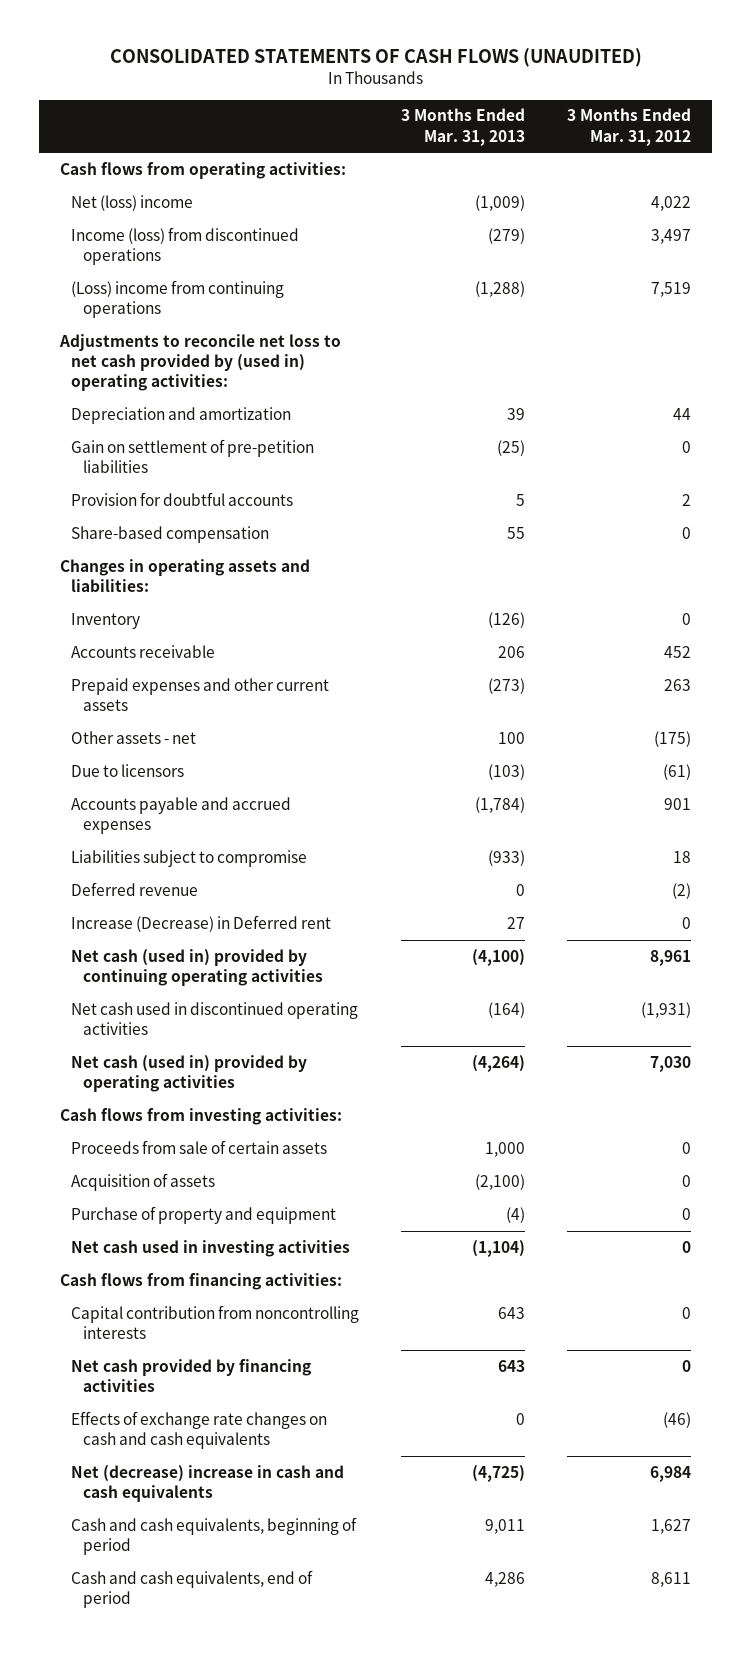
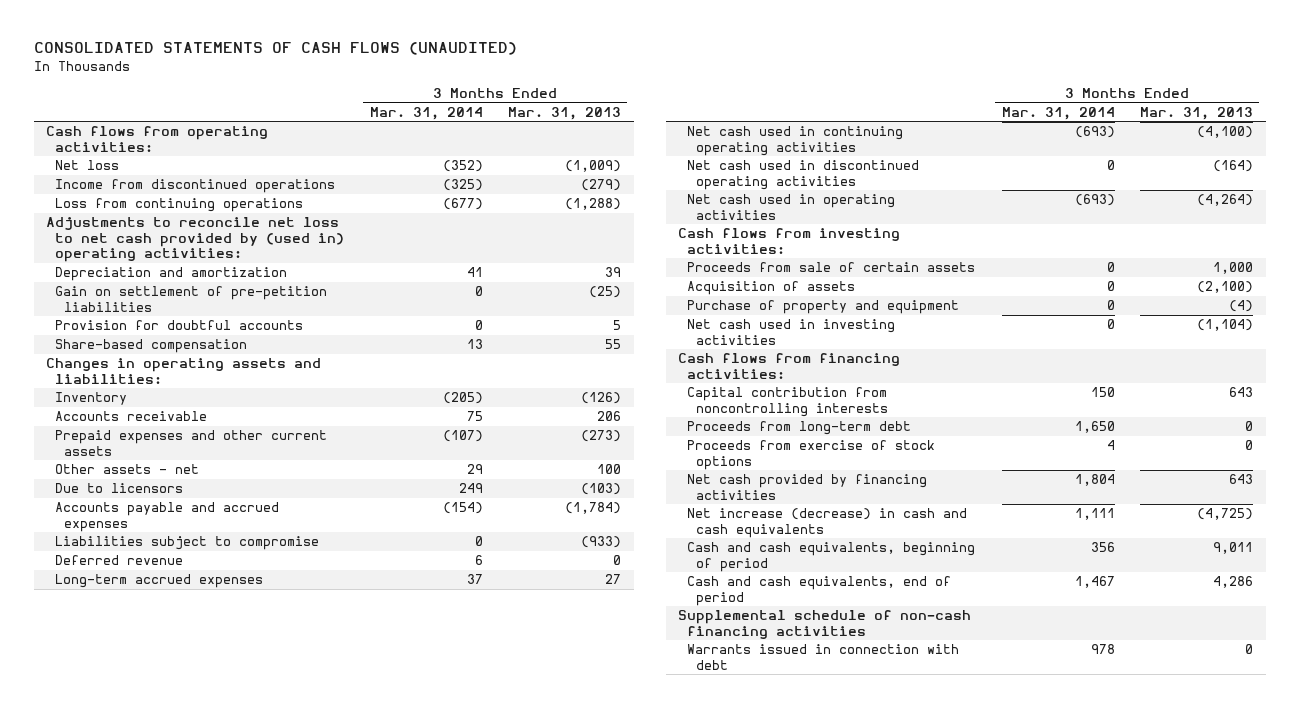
- | 3 Months Ended Mar. 31, 2013 | 3 Months Ended Mar. 31, 2012
+ | 3 Months Ended Mar. 31, 2014 | 3 Months Ended Mar. 31, 2013
- Net (loss) income | (1,009) | 4,022
- Income (loss) from discontinued operations | (279) | 3,497
- (Loss) income from continuing operations | (1,288) | 7,519
+ Net loss | (352) | (1,009)
+ Income from discontinued operations | (325) | (279)
+ Loss from continuing operations | (677) | (1,288)
- Increase (Decrease) in Deferred rent | 27 | 0
- Net cash (used in) provided by continuing operating activities | (4,100) | 8,961
+ Long-term accrued expenses | 37 | 27
+ Net cash used in continuing operating activities | (693) | (4,100)
- Net cash (used in) provided by operating activities | (4,264) | 7,030
+ Net cash used in operating activities | (693) | (4,264)
+ Proceeds from long-term debt | 1,650 | 0
+ Proceeds from exercise of stock options | 4 | 0
- Effects of exchange rate changes on cash and cash equivalents | 0 | (46)
- Net (decrease) increase in cash and cash equivalents | (4,725) | 6,984
+ Net increase (decrease) in cash and cash equivalents | 1,111 | (4,725)
+ Supplemental schedule of non-cash financing activities
+ Warrants issued in connection with debt | 978 | 0

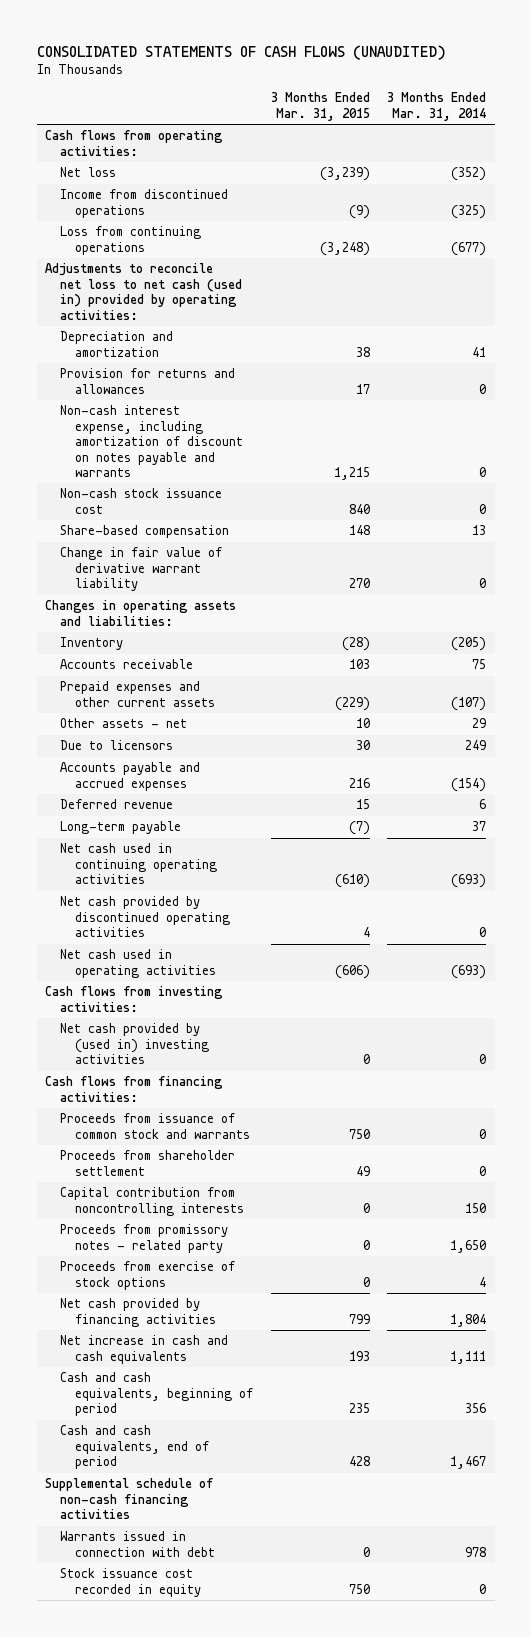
- | 3 Months Ended Mar. 31, 2014 | 3 Months Ended Mar. 31, 2013
+ | 3 Months Ended Mar. 31, 2015 | 3 Months Ended Mar. 31, 2014
- Adjustments to reconcile net loss to net cash provided by (used in) operating activities:
+ Adjustments to reconcile net loss to net cash (used in) provided by operating activities:
- Gain on settlement of pre-petition liabilities | 0 | (25)
- Provision for doubtful accounts | 0 | 5
+ Provision for returns and allowances | 17 | 0
+ Non-cash interest expense, including amortization of discount on notes payable and warrants | 1,215 | 0
+ Non-cash stock issuance cost | 840 | 0
+ Change in fair value of derivative warrant liability | 270 | 0
- Liabilities subject to compromise | 0 | (933)
- Long-term accrued expenses | 37 | 27
+ Long-term payable | (7) | 37
- Net cash used in discontinued operating activities | 0 | (164)
+ Net cash provided by discontinued operating activities | 4 | 0
- Proceeds from sale of certain assets | 0 | 1,000
- Acquisition of assets | 0 | (2,100)
- Purchase of property and equipment | 0 | (4)
- Net cash used in investing activities | 0 | (1,104)
+ Net cash provided by (used in) investing activities | 0 | 0
+ Proceeds from issuance of common stock and warrants | 750 | 0
+ Proceeds from shareholder settlement | 49 | 0
- Proceeds from long-term debt | 1,650 | 0
+ Proceeds from promissory notes - related party | 0 | 1,650
- Net increase (decrease) in cash and cash equivalents | 1,111 | (4,725)
+ Net increase in cash and cash equivalents | 193 | 1,111
+ Stock issuance cost recorded in equity | 750 | 0

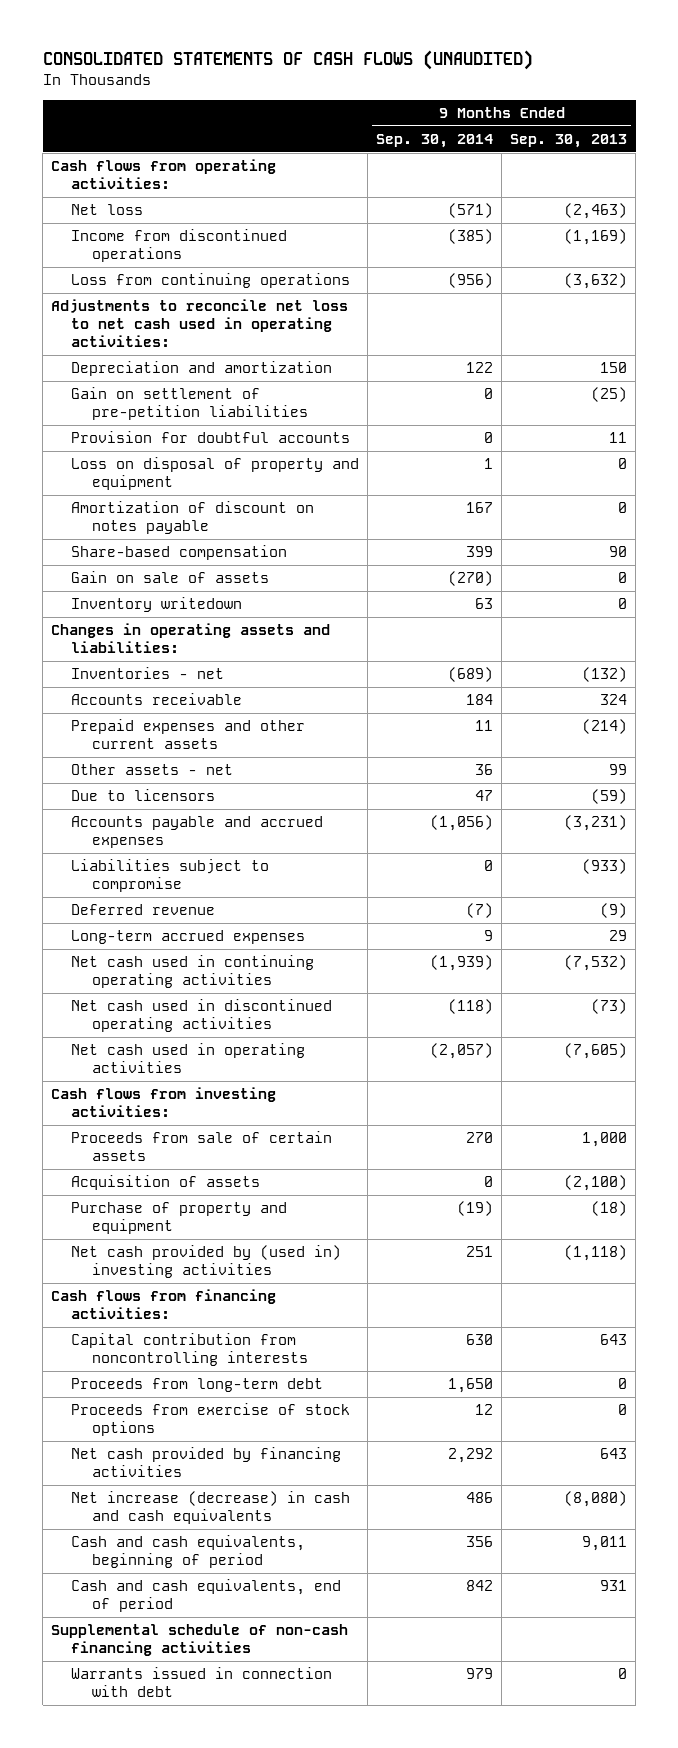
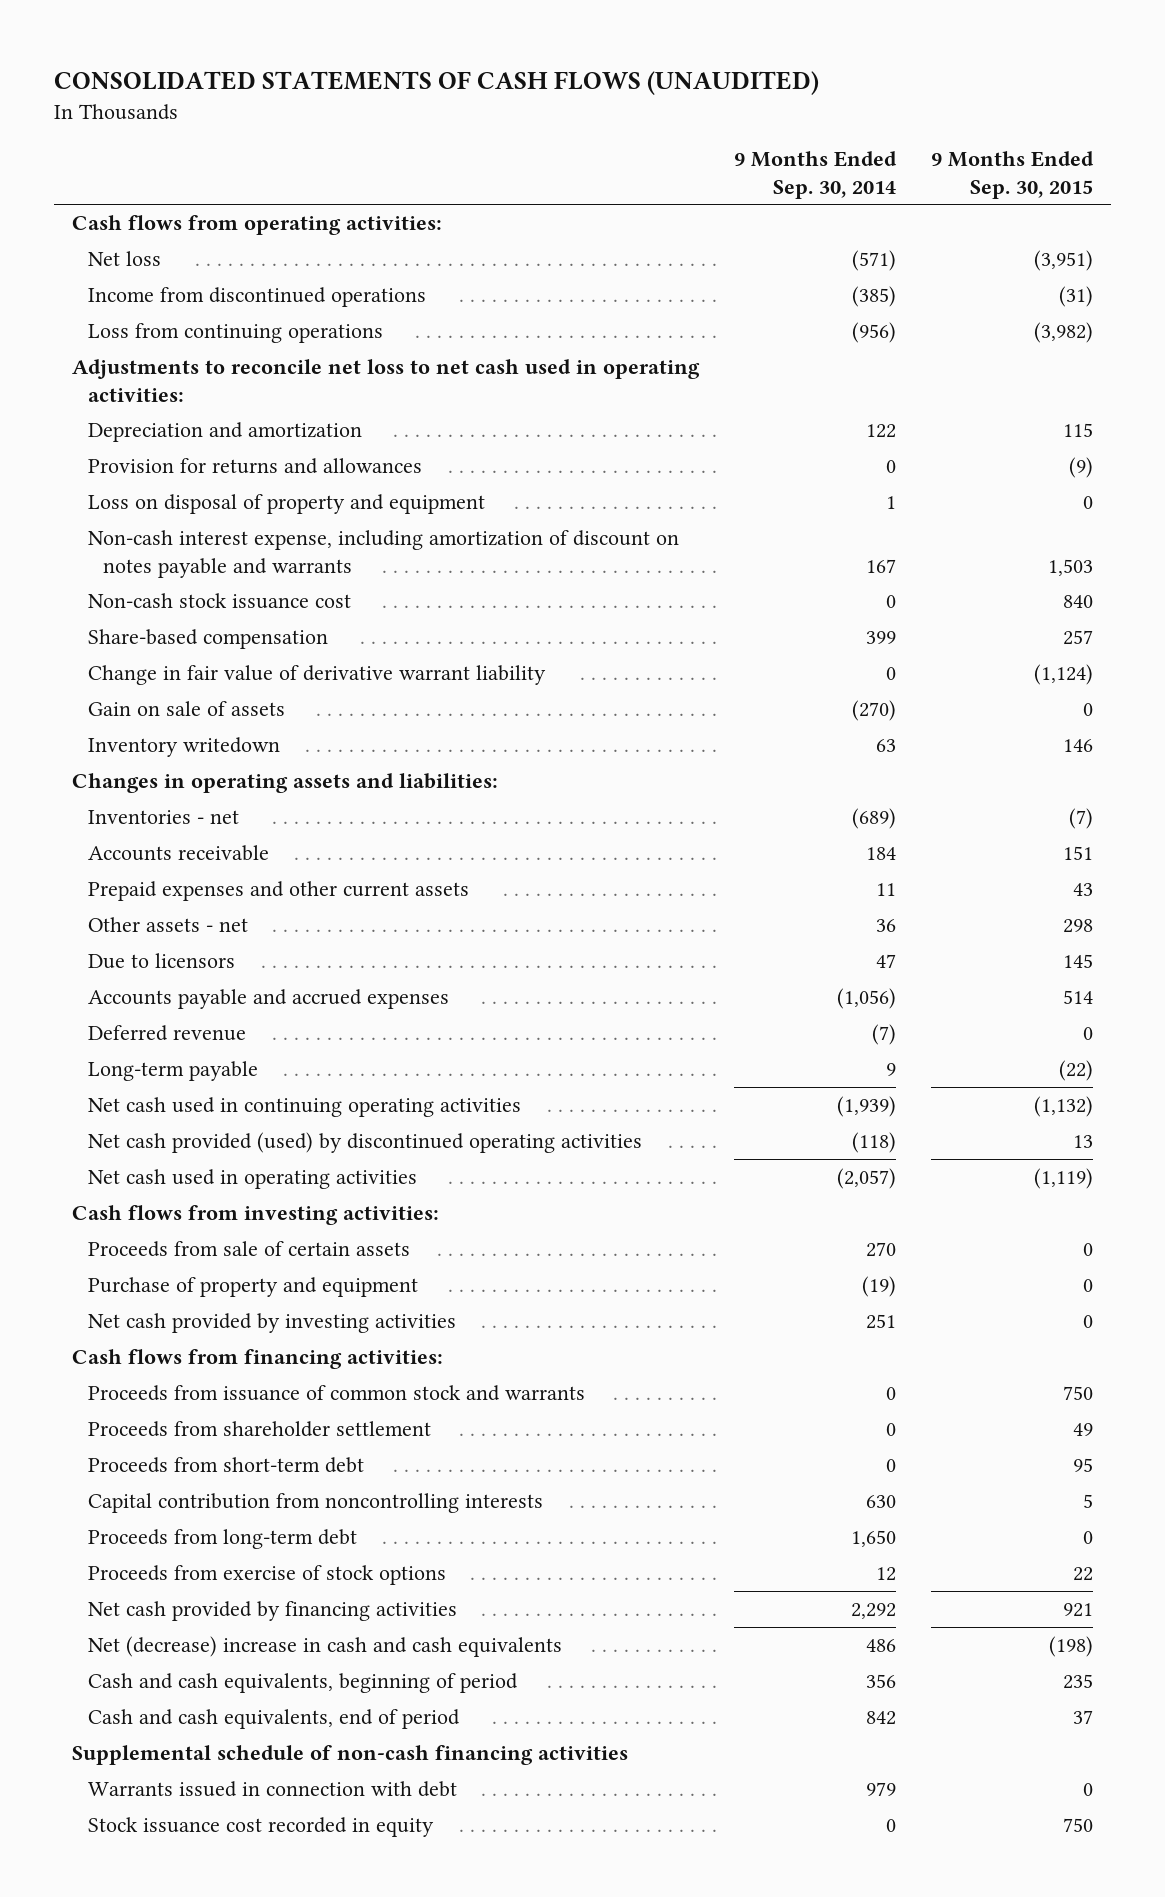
- | 9 Months Ended Sep. 30, 2014 | 9 Months Ended Sep. 30, 2013
+ | 9 Months Ended Sep. 30, 2014 | 9 Months Ended Sep. 30, 2015
- Gain on settlement of pre-petition liabilities | 0 | (25)
- Provision for doubtful accounts | 0 | 11
+ Provision for returns and allowances | 0 | (9)
- Amortization of discount on notes payable | 167 | 0
+ Non-cash interest expense, including amortization of discount on notes payable and warrants | 167 | 1,503
+ Non-cash stock issuance cost | 0 | 840
+ Change in fair value of derivative warrant liability | 0 | (1,124)
- Liabilities subject to compromise | 0 | (933)
- Long-term accrued expenses | 9 | 29
+ Long-term payable | 9 | (22)
- Net cash used in discontinued operating activities | (118) | (73)
+ Net cash provided (used) by discontinued operating activities | (118) | 13
- Acquisition of assets | 0 | (2,100)
- Net cash provided by (used in) investing activities | 251 | (1,118)
+ Net cash provided by investing activities | 251 | 0
+ Proceeds from issuance of common stock and warrants | 0 | 750
+ Proceeds from shareholder settlement | 0 | 49
+ Proceeds from short-term debt | 0 | 95
- Net increase (decrease) in cash and cash equivalents | 486 | (8,080)
+ Net (decrease) increase in cash and cash equivalents | 486 | (198)
+ Stock issuance cost recorded in equity | 0 | 750

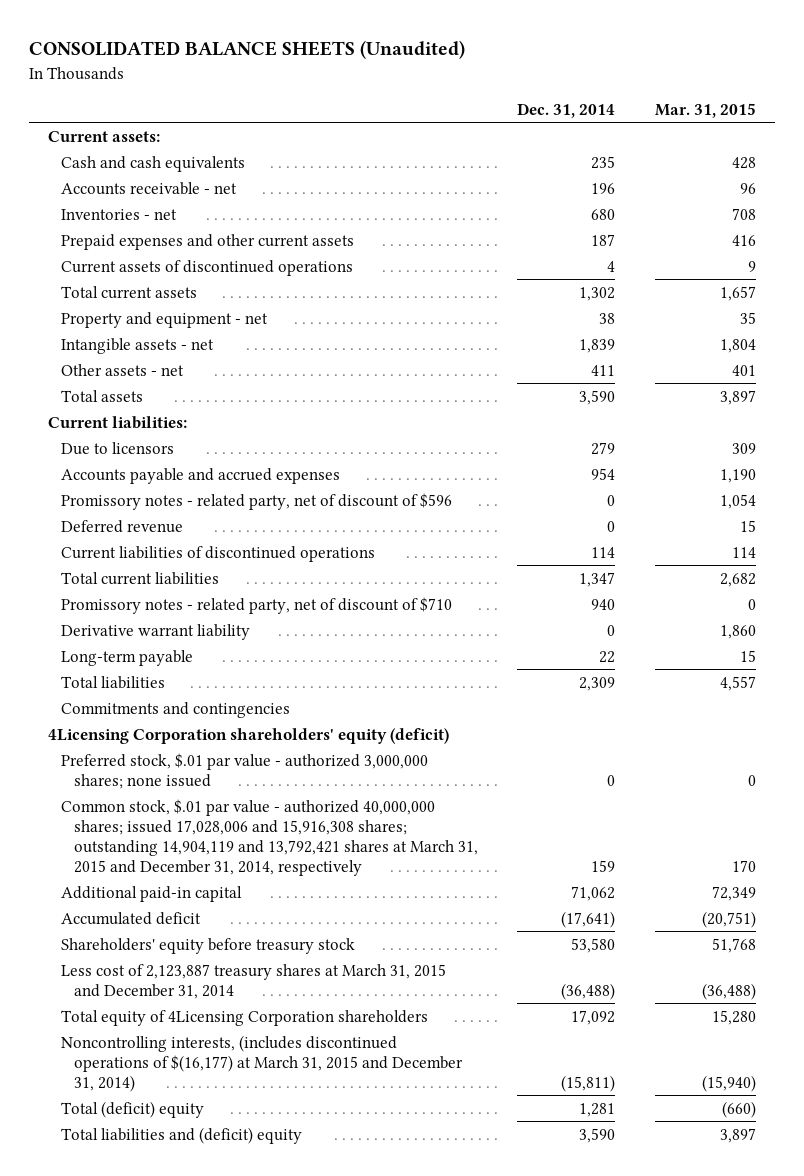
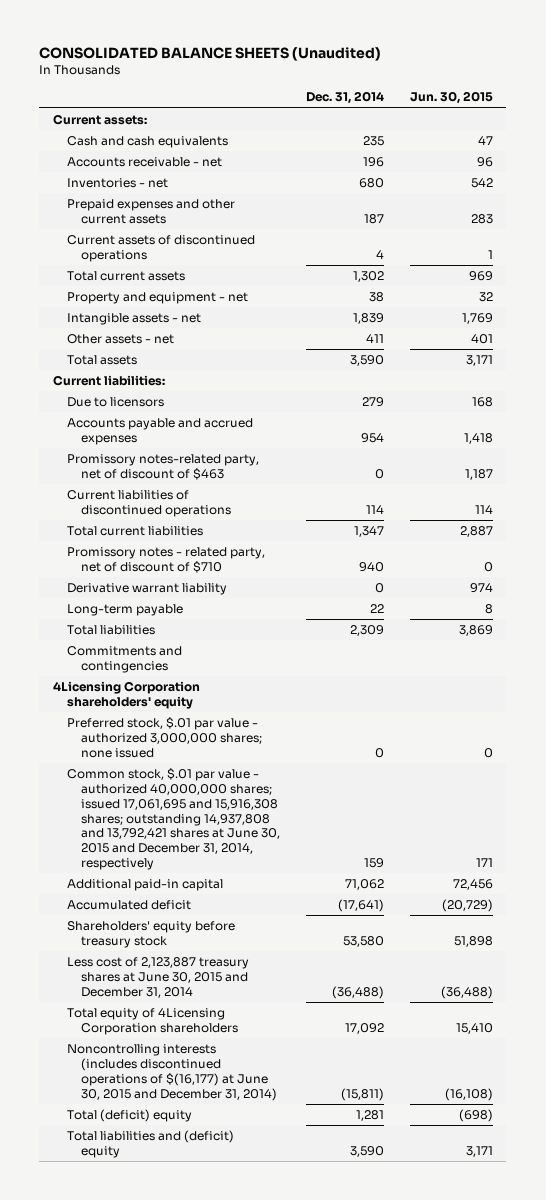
- | Dec. 31, 2014 | Mar. 31, 2015
+ | Dec. 31, 2014 | Jun. 30, 2015
- Promissory notes - related party, net of discount of $596 | 0 | 1,054
- Deferred revenue | 0 | 15
+ Promissory notes-related party, net of discount of $463 | 0 | 1,187
- 4Licensing Corporation shareholders' equity (deficit)
+ 4Licensing Corporation shareholders' equity
- Common stock, $.01 par value - authorized 40,000,000 shares; issued 17,028,006 and 15,916,308 shares; outstanding 14,904,119 and 13,792,421 shares at March 31, 2015 and December 31, 2014, respectively | 159 | 170
+ Common stock, $.01 par value - authorized 40,000,000 shares; issued 17,061,695 and 15,916,308 shares; outstanding 14,937,808 and 13,792,421 shares at June 30, 2015 and December 31, 2014, respectively | 159 | 171
- Less cost of 2,123,887 treasury shares at March 31, 2015 and December 31, 2014 | (36,488) | (36,488)
+ Less cost of 2,123,887 treasury shares at June 30, 2015 and December 31, 2014 | (36,488) | (36,488)
- Noncontrolling interests, (includes discontinued operations of $(16,177) at March 31, 2015 and December 31, 2014) | (15,811) | (15,940)
+ Noncontrolling interests (includes discontinued operations of $(16,177) at June 30, 2015 and December 31, 2014) | (15,811) | (16,108)

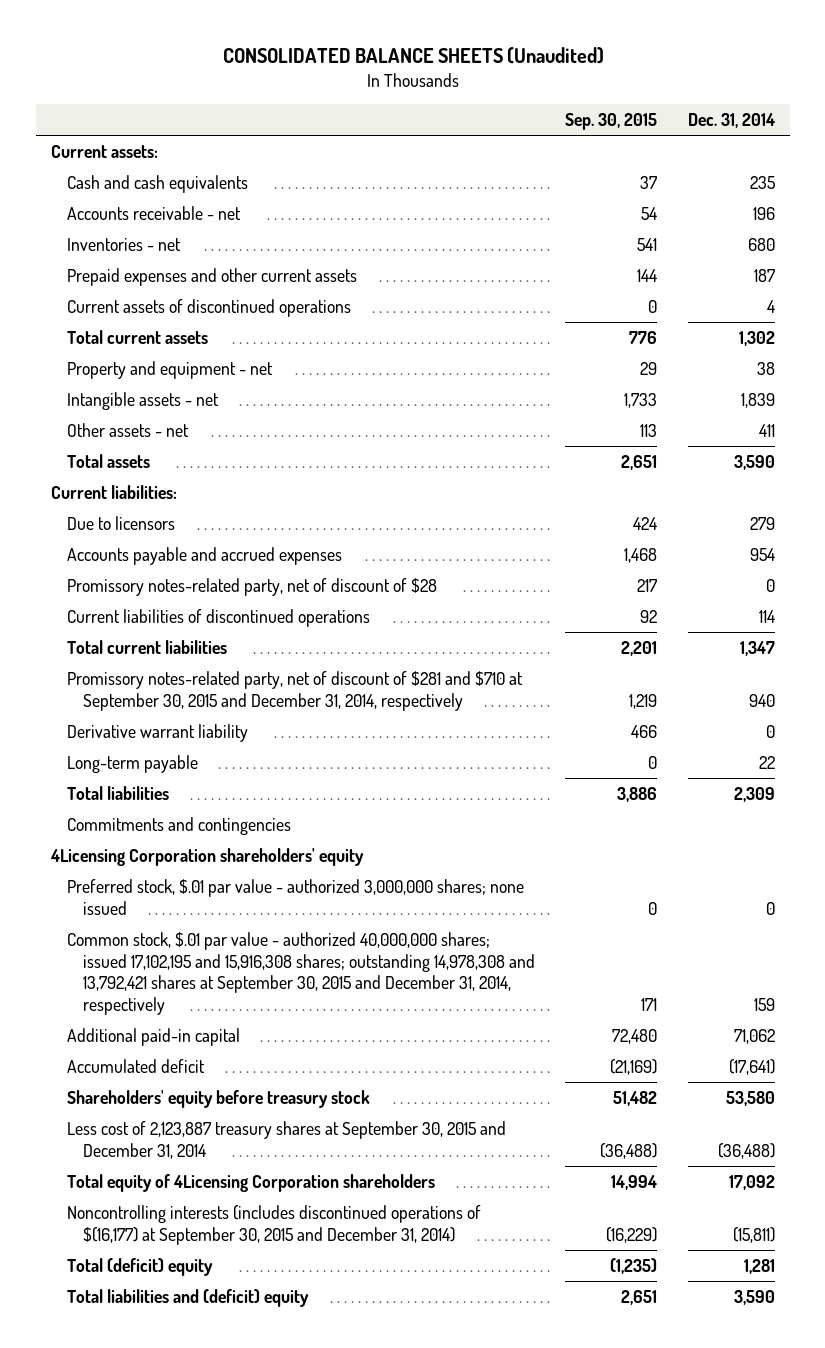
- | Dec. 31, 2014 | Jun. 30, 2015
+ | Sep. 30, 2015 | Dec. 31, 2014
- Promissory notes-related party, net of discount of $463 | 0 | 1,187
+ Promissory notes-related party, net of discount of $28 | 217 | 0
- Promissory notes - related party, net of discount of $710 | 940 | 0
+ Promissory notes-related party, net of discount of $281 and $710 at September 30, 2015 and December 31, 2014, respectively | 1,219 | 940
- Common stock, $.01 par value - authorized 40,000,000 shares; issued 17,061,695 and 15,916,308 shares; outstanding 14,937,808 and 13,792,421 shares at June 30, 2015 and December 31, 2014, respectively | 159 | 171
+ Common stock, $.01 par value - authorized 40,000,000 shares; issued 17,102,195 and 15,916,308 shares; outstanding 14,978,308 and 13,792,421 shares at September 30, 2015 and December 31, 2014, respectively | 171 | 159
- Less cost of 2,123,887 treasury shares at June 30, 2015 and December 31, 2014 | (36,488) | (36,488)
+ Less cost of 2,123,887 treasury shares at September 30, 2015 and December 31, 2014 | (36,488) | (36,488)
- Noncontrolling interests (includes discontinued operations of $(16,177) at June 30, 2015 and December 31, 2014) | (15,811) | (16,108)
+ Noncontrolling interests (includes discontinued operations of $(16,177) at September 30, 2015 and December 31, 2014) | (16,229) | (15,811)

